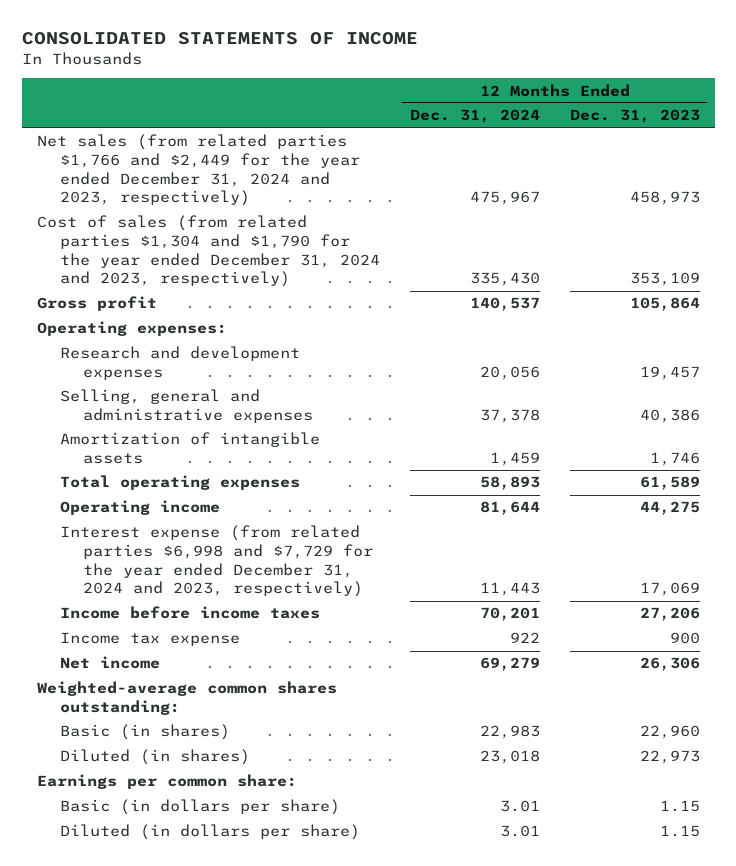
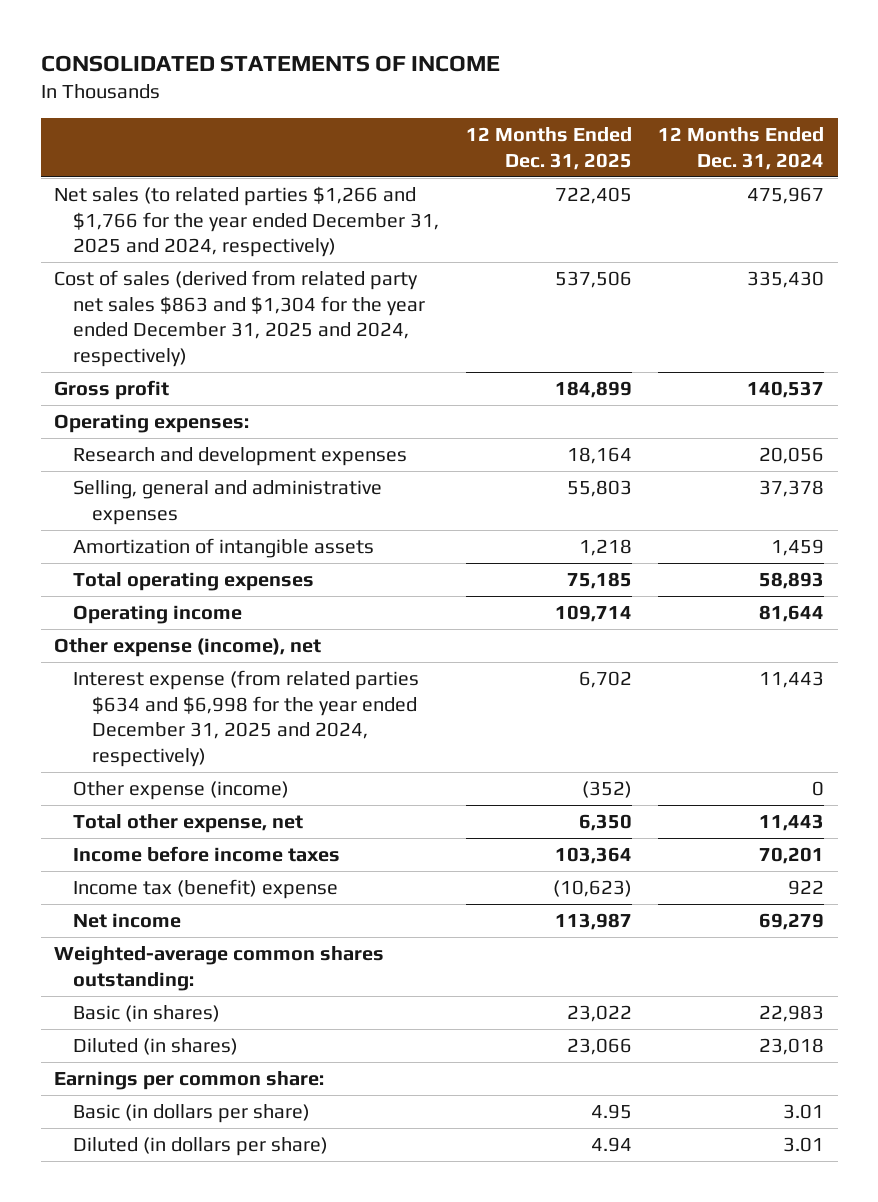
- | 12 Months Ended Dec. 31, 2024 | 12 Months Ended Dec. 31, 2023
+ | 12 Months Ended Dec. 31, 2025 | 12 Months Ended Dec. 31, 2024
- Net sales (from related parties $1,766 and $2,449 for the year ended December 31, 2024 and 2023, respectively) | 475,967 | 458,973
- Cost of sales (from related parties $1,304 and $1,790 for the year ended December 31, 2024 and 2023, respectively) | 335,430 | 353,109
+ Net sales (to related parties $1,266 and $1,766 for the year ended December 31, 2025 and 2024, respectively) | 722,405 | 475,967
+ Cost of sales (derived from related party net sales $863 and $1,304 for the year ended December 31, 2025 and 2024, respectively) | 537,506 | 335,430
- Interest expense (from related parties $6,998 and $7,729 for the year ended December 31, 2024 and 2023, respectively) | 11,443 | 17,069
+ Other expense (income), net
+ Interest expense (from related parties $634 and $6,998 for the year ended December 31, 2025 and 2024, respectively) | 6,702 | 11,443
+ Other expense (income) | (352) | 0
+ Total other expense, net | 6,350 | 11,443
- Income tax expense | 922 | 900
+ Income tax (benefit) expense | (10,623) | 922

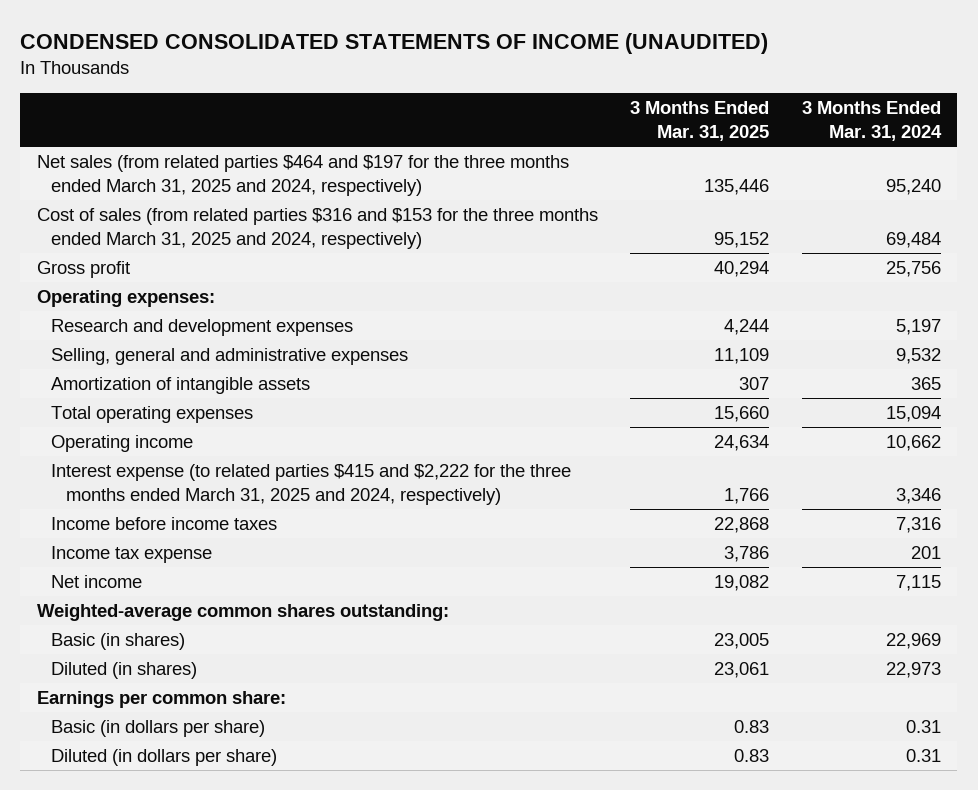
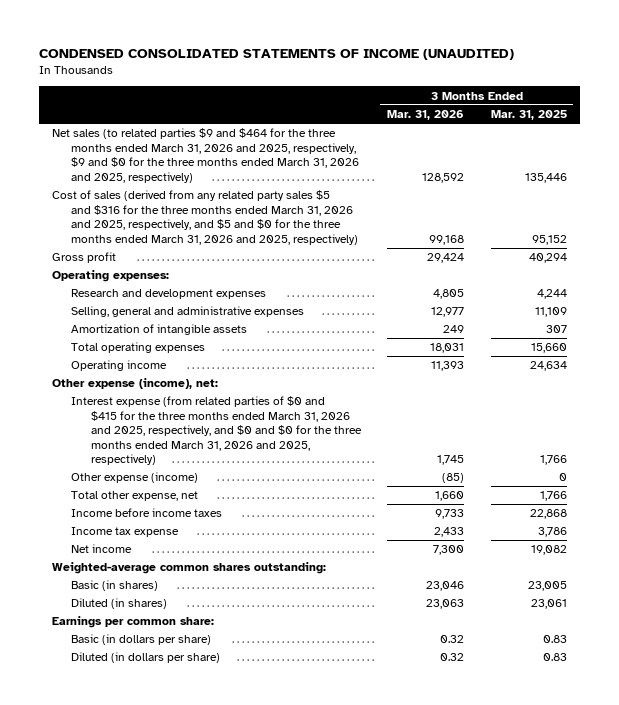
- | 3 Months Ended Mar. 31, 2025 | 3 Months Ended Mar. 31, 2024
+ | 3 Months Ended Mar. 31, 2026 | 3 Months Ended Mar. 31, 2025
- Net sales (from related parties $464 and $197 for the three months ended March 31, 2025 and 2024, respectively) | 135,446 | 95,240
- Cost of sales (from related parties $316 and $153 for the three months ended March 31, 2025 and 2024, respectively) | 95,152 | 69,484
+ Net sales (to related parties $9 and $464 for the three months ended March 31, 2026 and 2025, respectively, $9 and $0 for the three months ended March 31, 2026 and 2025, respectively) | 128,592 | 135,446
+ Cost of sales (derived from any related party sales $5 and $316 for the three months ended March 31, 2026 and 2025, respectively, and $5 and $0 for the three months ended March 31, 2026 and 2025, respectively) | 99,168 | 95,152
- Interest expense (to related parties $415 and $2,222 for the three months ended March 31, 2025 and 2024, respectively) | 1,766 | 3,346
+ Other expense (income), net:
+ Interest expense (from related parties of $0 and $415 for the three months ended March 31, 2026 and 2025, respectively, and $0 and $0 for the three months ended March 31, 2026 and 2025, respectively) | 1,745 | 1,766
+ Other expense (income) | (85) | 0
+ Total other expense, net | 1,660 | 1,766

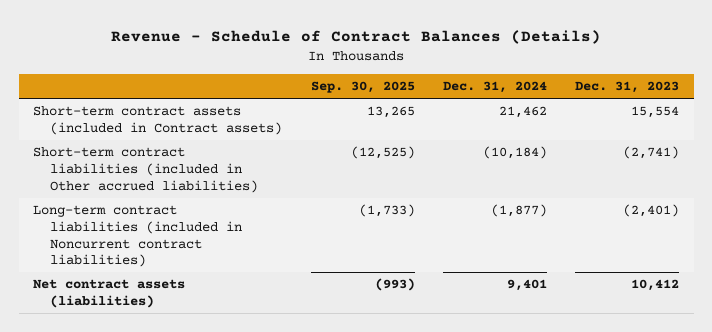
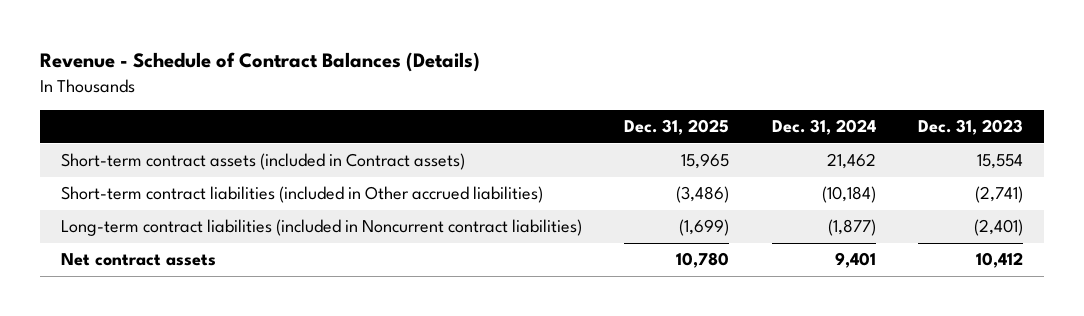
- | Sep. 30, 2025 | Dec. 31, 2024 | Dec. 31, 2023
+ | Dec. 31, 2025 | Dec. 31, 2024 | Dec. 31, 2023
- Net contract assets (liabilities) | (993) | 9,401 | 10,412
+ Net contract assets | 10,780 | 9,401 | 10,412

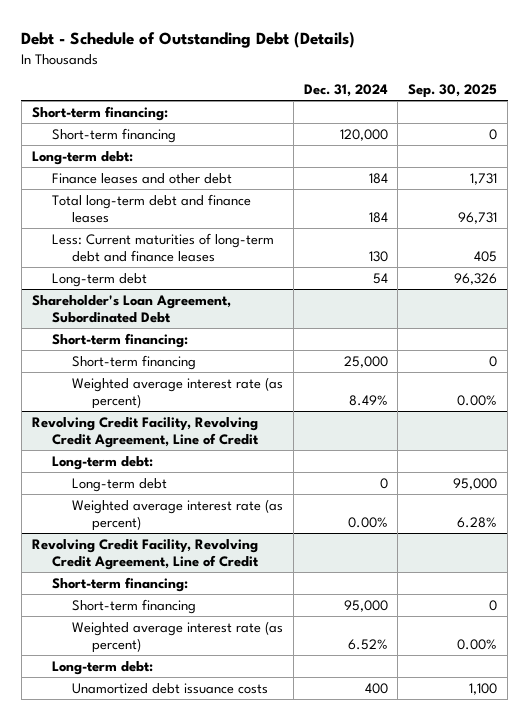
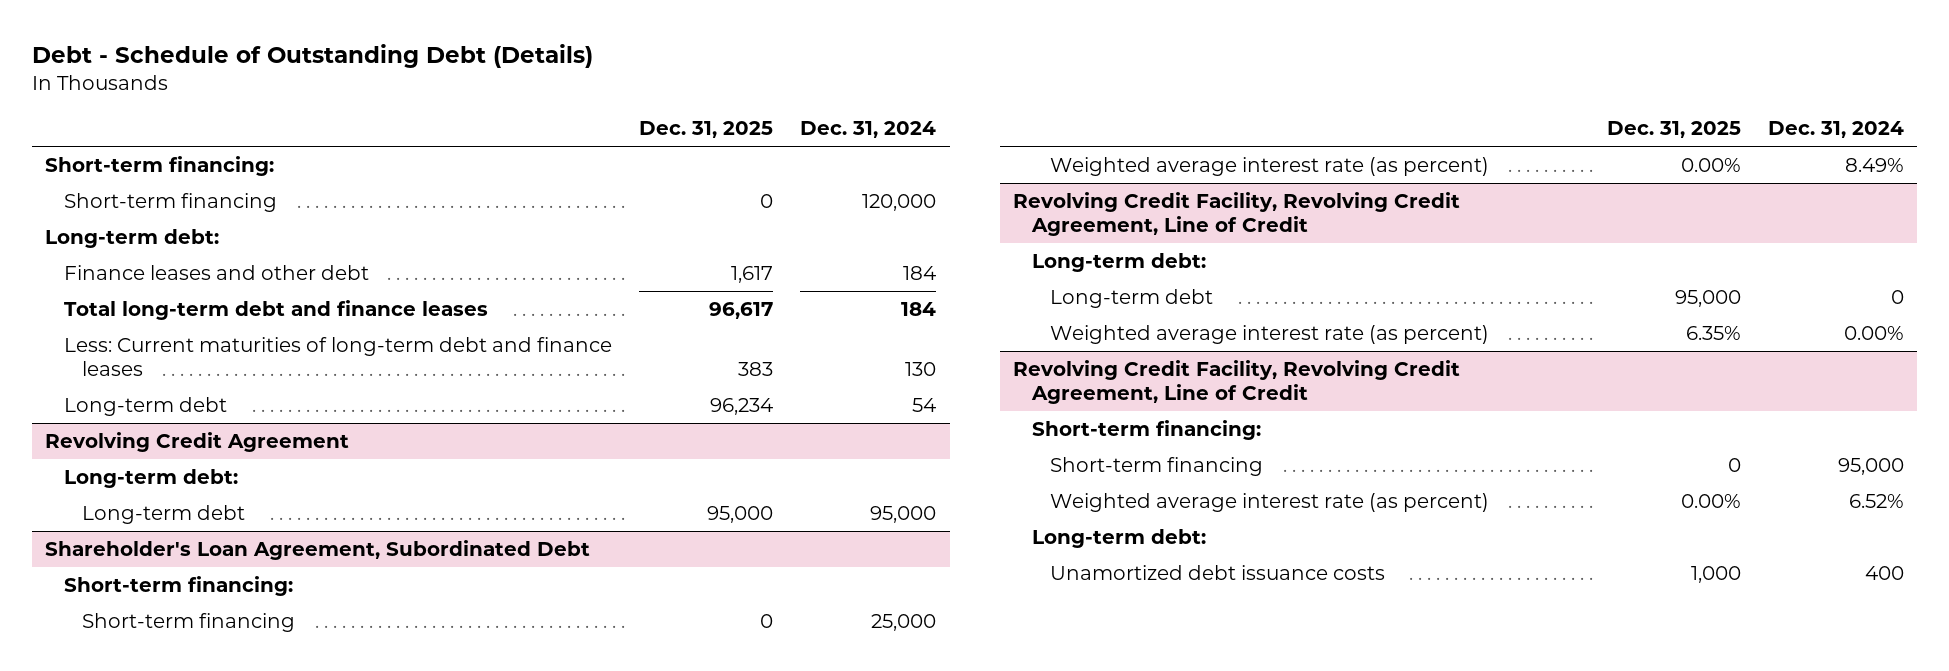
- | Dec. 31, 2024 | Sep. 30, 2025
+ | Dec. 31, 2025 | Dec. 31, 2024
+ Revolving Credit Agreement
+ Long-term debt:
+ Long-term debt | 95,000 | 95,000

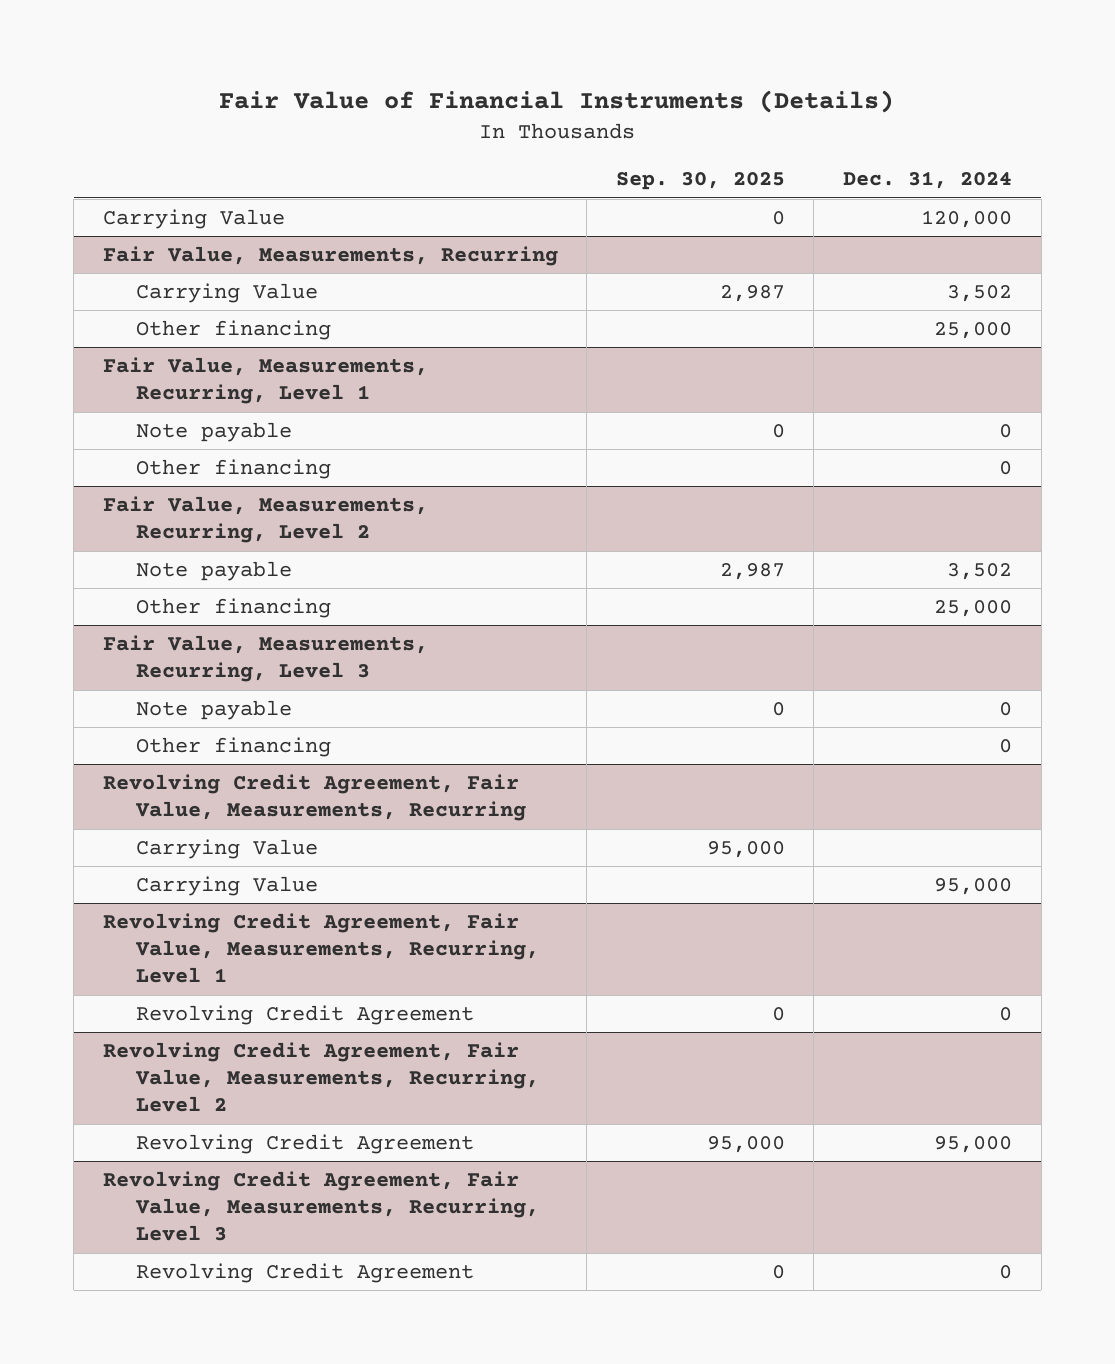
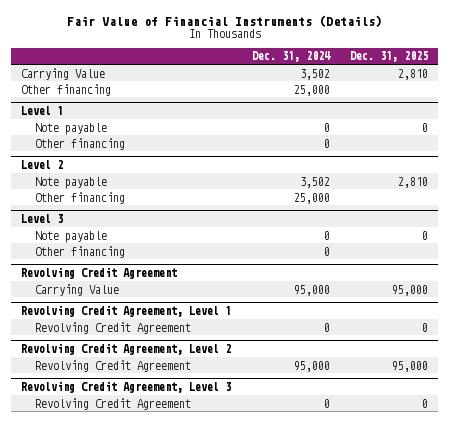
- | Sep. 30, 2025 | Dec. 31, 2024
+ | Dec. 31, 2024 | Dec. 31, 2025
- Carrying Value | 0 | 120,000
- Fair Value, Measurements, Recurring
- Fair Value, Measurements, Recurring, Level 1
+ Level 1
- Fair Value, Measurements, Recurring, Level 2
+ Level 2
- Fair Value, Measurements, Recurring, Level 3
+ Level 3
- Revolving Credit Agreement, Fair Value, Measurements, Recurring
- Carrying Value | 95,000 |
+ Revolving Credit Agreement
- Revolving Credit Agreement, Fair Value, Measurements, Recurring, Level 1
+ Revolving Credit Agreement, Level 1
- Revolving Credit Agreement, Fair Value, Measurements, Recurring, Level 2
+ Revolving Credit Agreement, Level 2
- Revolving Credit Agreement, Fair Value, Measurements, Recurring, Level 3
+ Revolving Credit Agreement, Level 3

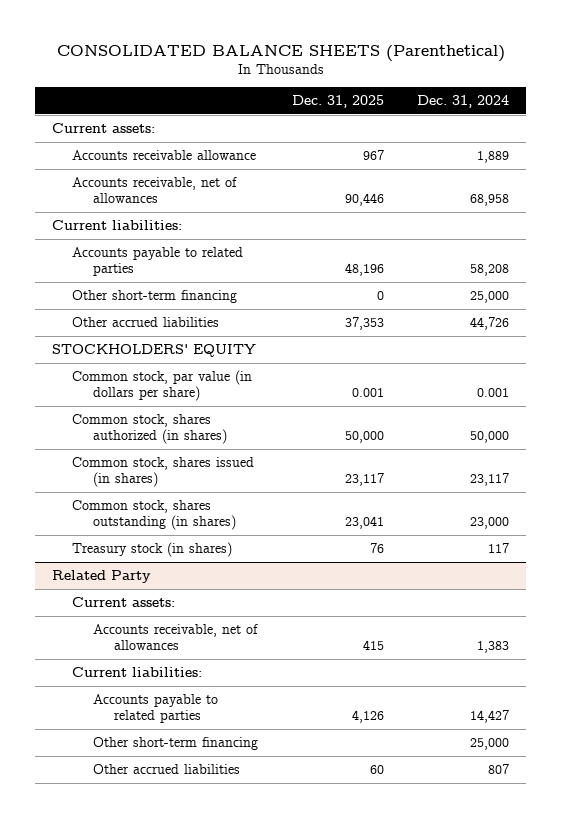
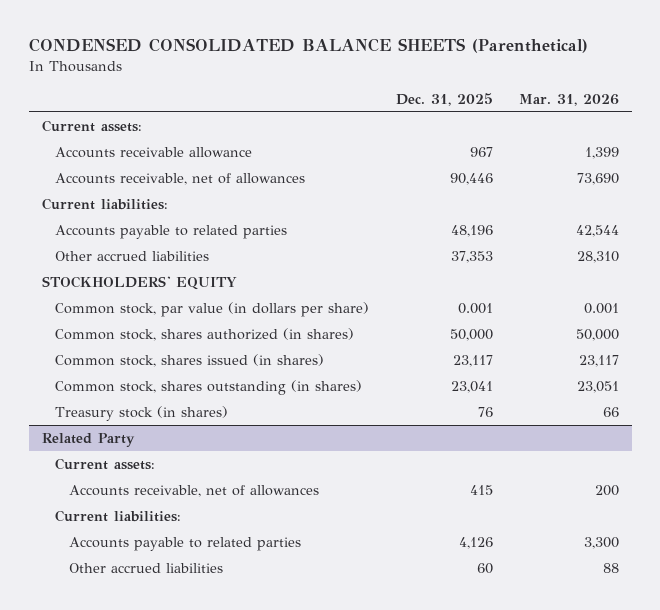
- CONSOLIDATED BALANCE SHEETS (Parenthetical)
+ CONDENSED CONSOLIDATED BALANCE SHEETS (Parenthetical)
- | Dec. 31, 2025 | Dec. 31, 2024
+ | Dec. 31, 2025 | Mar. 31, 2026
- Other short-term financing | 0 | 25,000
@ Related Party
- Other short-term financing | | 25,000

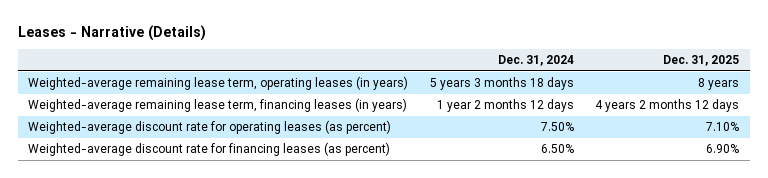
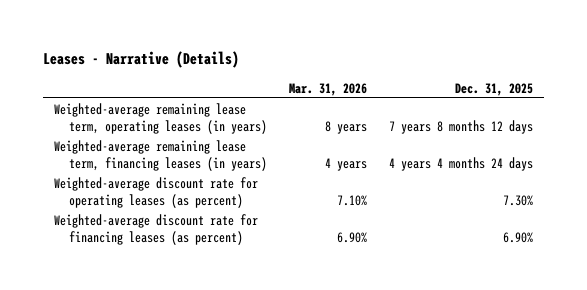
- | Dec. 31, 2024 | Dec. 31, 2025
+ | Mar. 31, 2026 | Dec. 31, 2025
- Weighted-average remaining lease term, operating leases (in years) | 5 years 3 months 18 days | 8 years
- Weighted-average remaining lease term, financing leases (in years) | 1 year 2 months 12 days | 4 years 2 months 12 days
- Weighted-average discount rate for operating leases (as percent) | 7.50% | 7.10%
+ Weighted-average remaining lease term, operating leases (in years) | 8 years | 7 years 8 months 12 days
+ Weighted-average remaining lease term, financing leases (in years) | 4 years | 4 years 4 months 24 days
+ Weighted-average discount rate for operating leases (as percent) | 7.10% | 7.30%

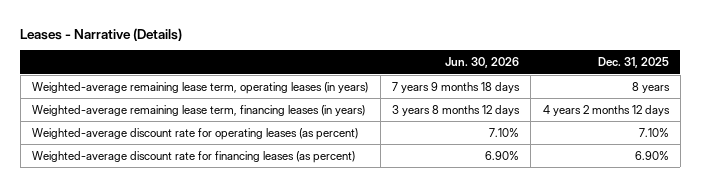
- | Mar. 31, 2026 | Dec. 31, 2025
+ | Jun. 30, 2026 | Dec. 31, 2025
- Weighted-average remaining lease term, operating leases (in years) | 8 years | 7 years 8 months 12 days
- Weighted-average remaining lease term, financing leases (in years) | 4 years | 4 years 4 months 24 days
- Weighted-average discount rate for operating leases (as percent) | 7.10% | 7.30%
+ Weighted-average remaining lease term, operating leases (in years) | 7 years 9 months 18 days | 8 years
+ Weighted-average remaining lease term, financing leases (in years) | 3 years 8 months 12 days | 4 years 2 months 12 days
+ Weighted-average discount rate for operating leases (as percent) | 7.10% | 7.10%

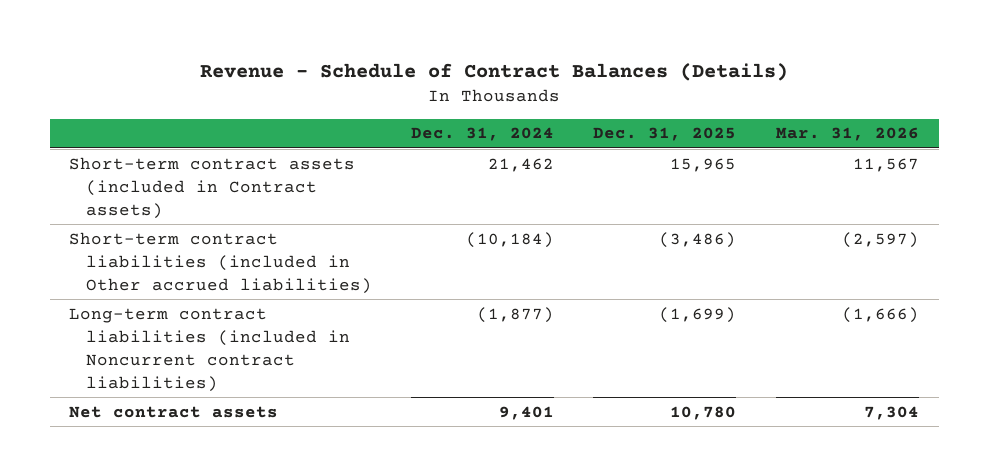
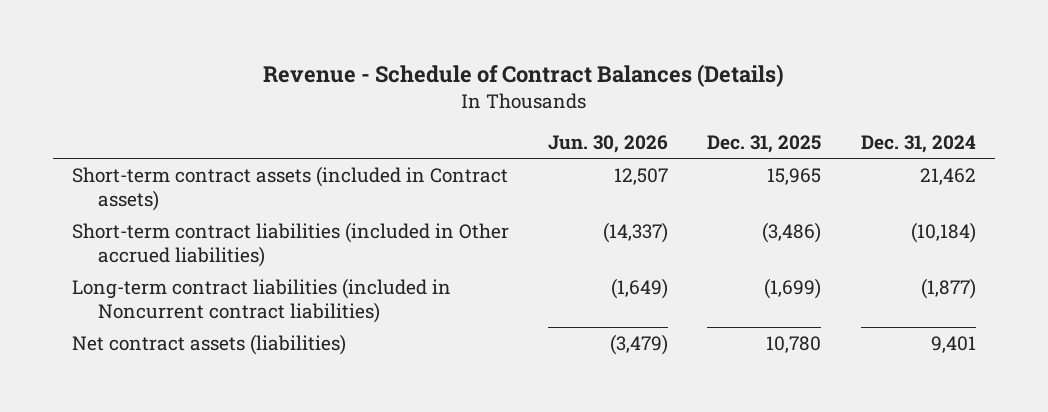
- | Dec. 31, 2024 | Dec. 31, 2025 | Mar. 31, 2026
+ | Jun. 30, 2026 | Dec. 31, 2025 | Dec. 31, 2024
- Net contract assets | 9,401 | 10,780 | 7,304
+ Net contract assets (liabilities) | (3,479) | 10,780 | 9,401

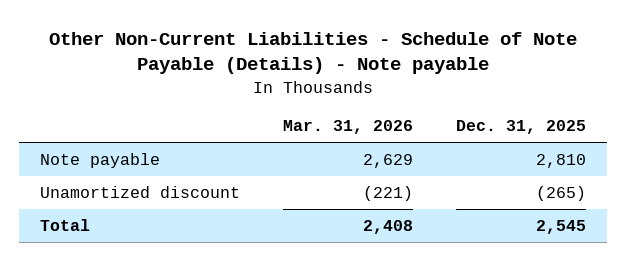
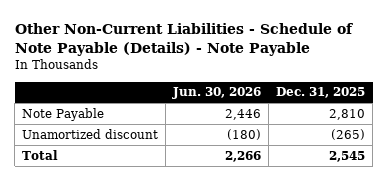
- Other Non-Current Liabilities - Schedule of Note Payable (Details) - Note payable
+ Other Non-Current Liabilities - Schedule of Note Payable (Details) - Note Payable
- | Mar. 31, 2026 | Dec. 31, 2025
+ | Jun. 30, 2026 | Dec. 31, 2025
- Note payable | 2,629 | 2,810
+ Note Payable | 2,446 | 2,810

